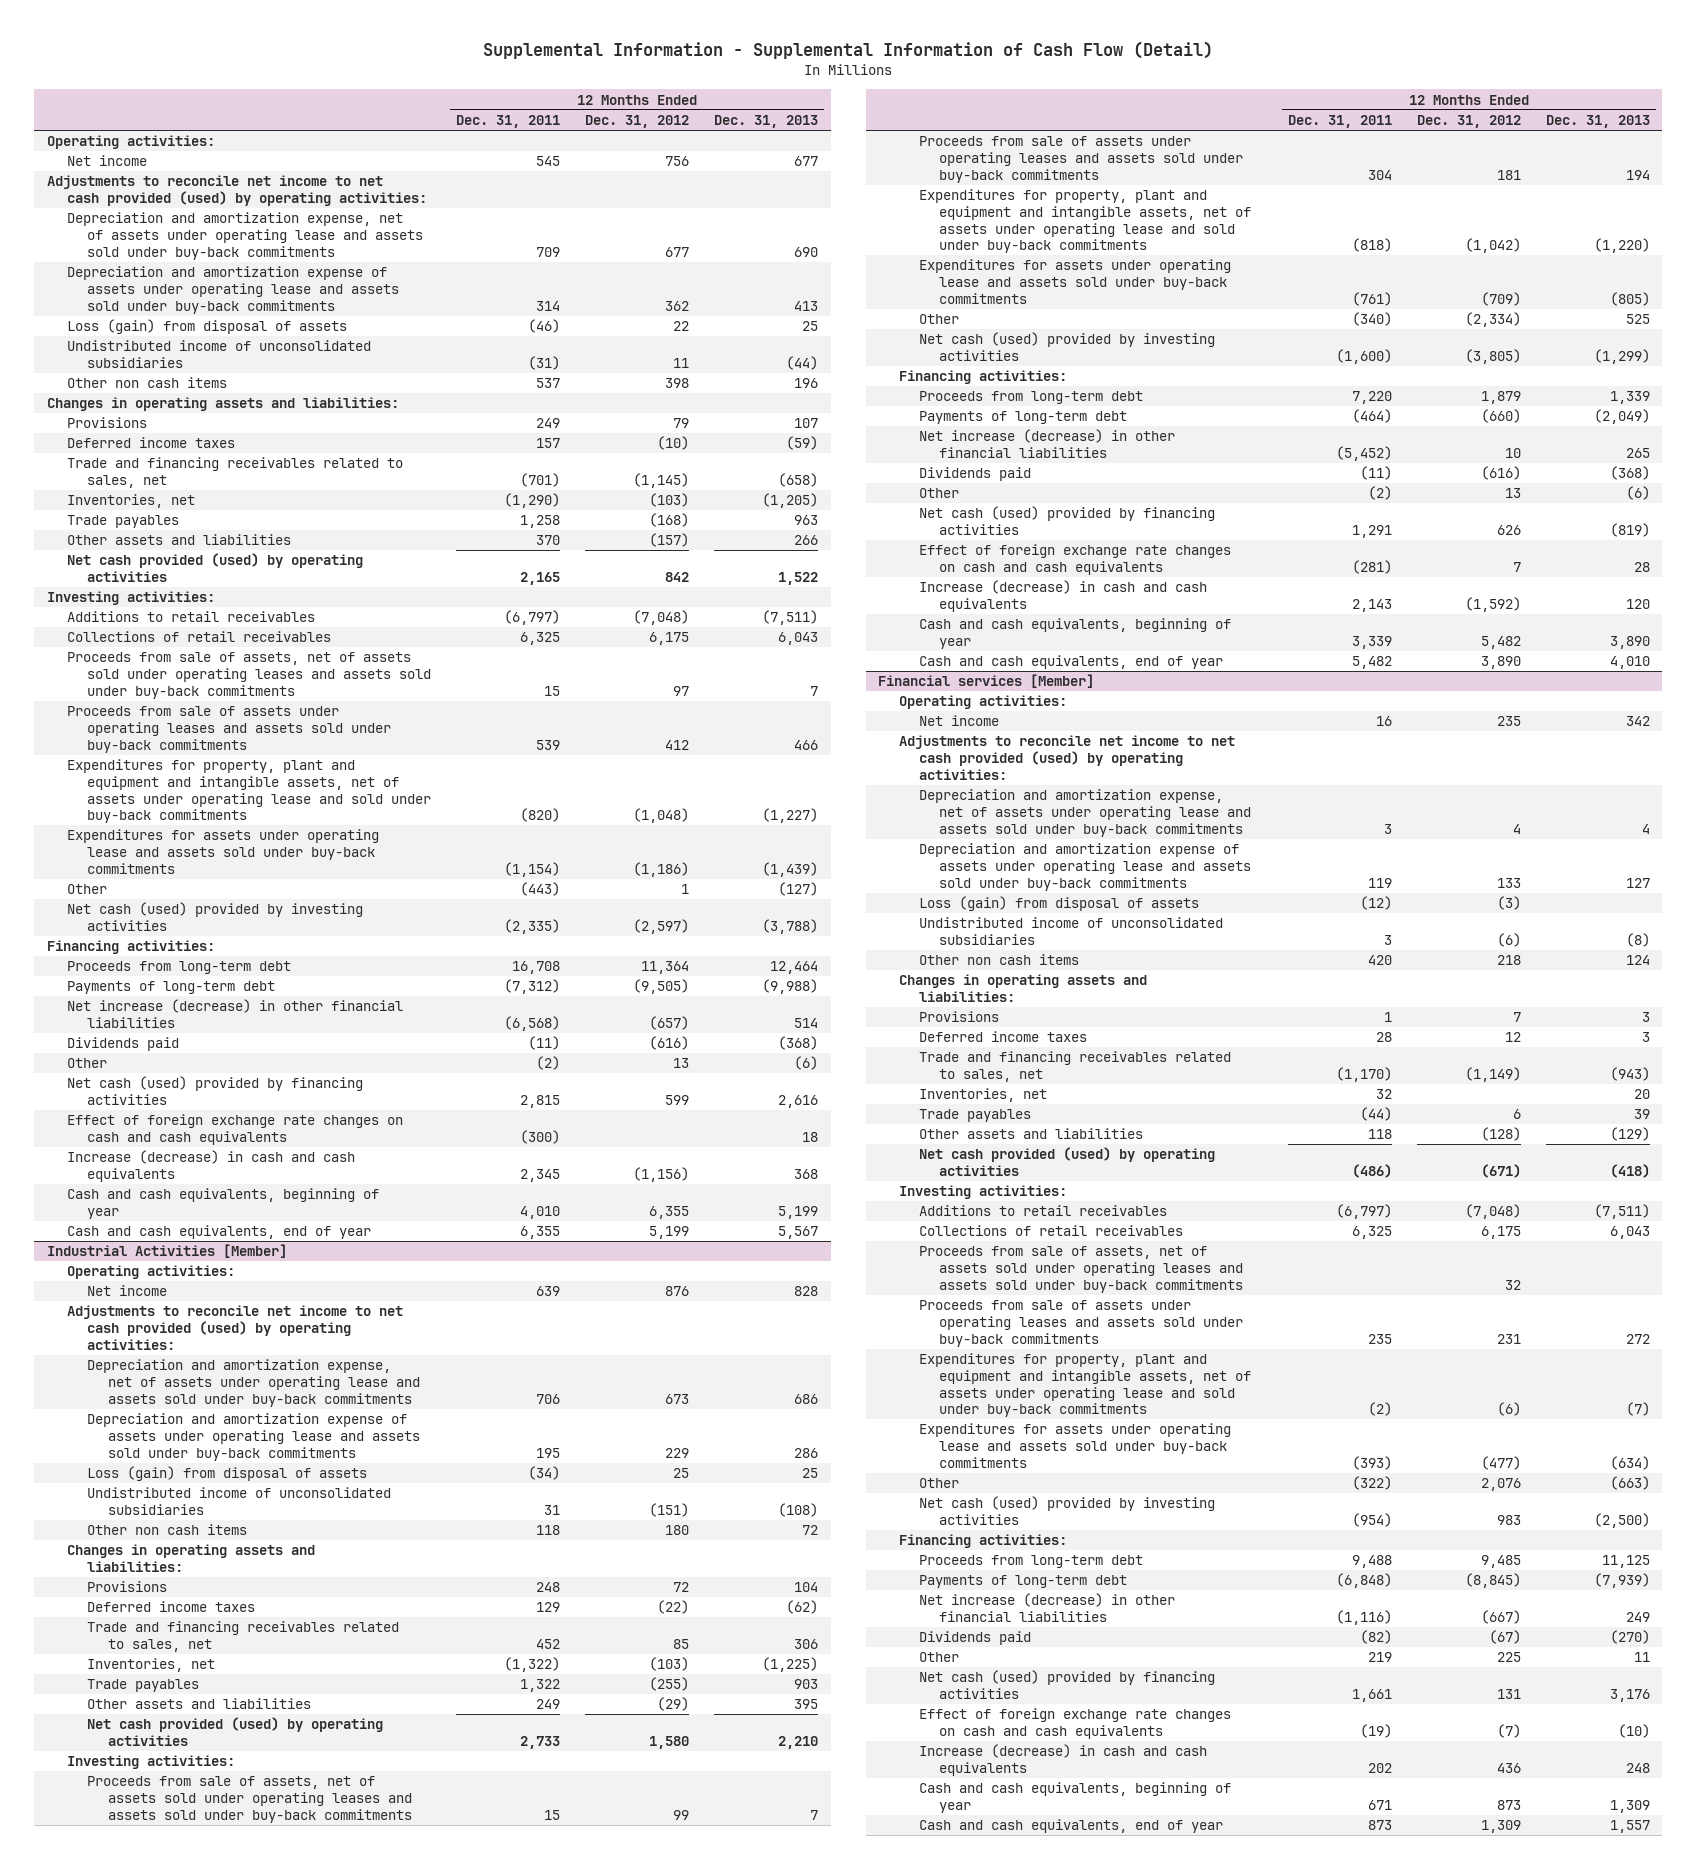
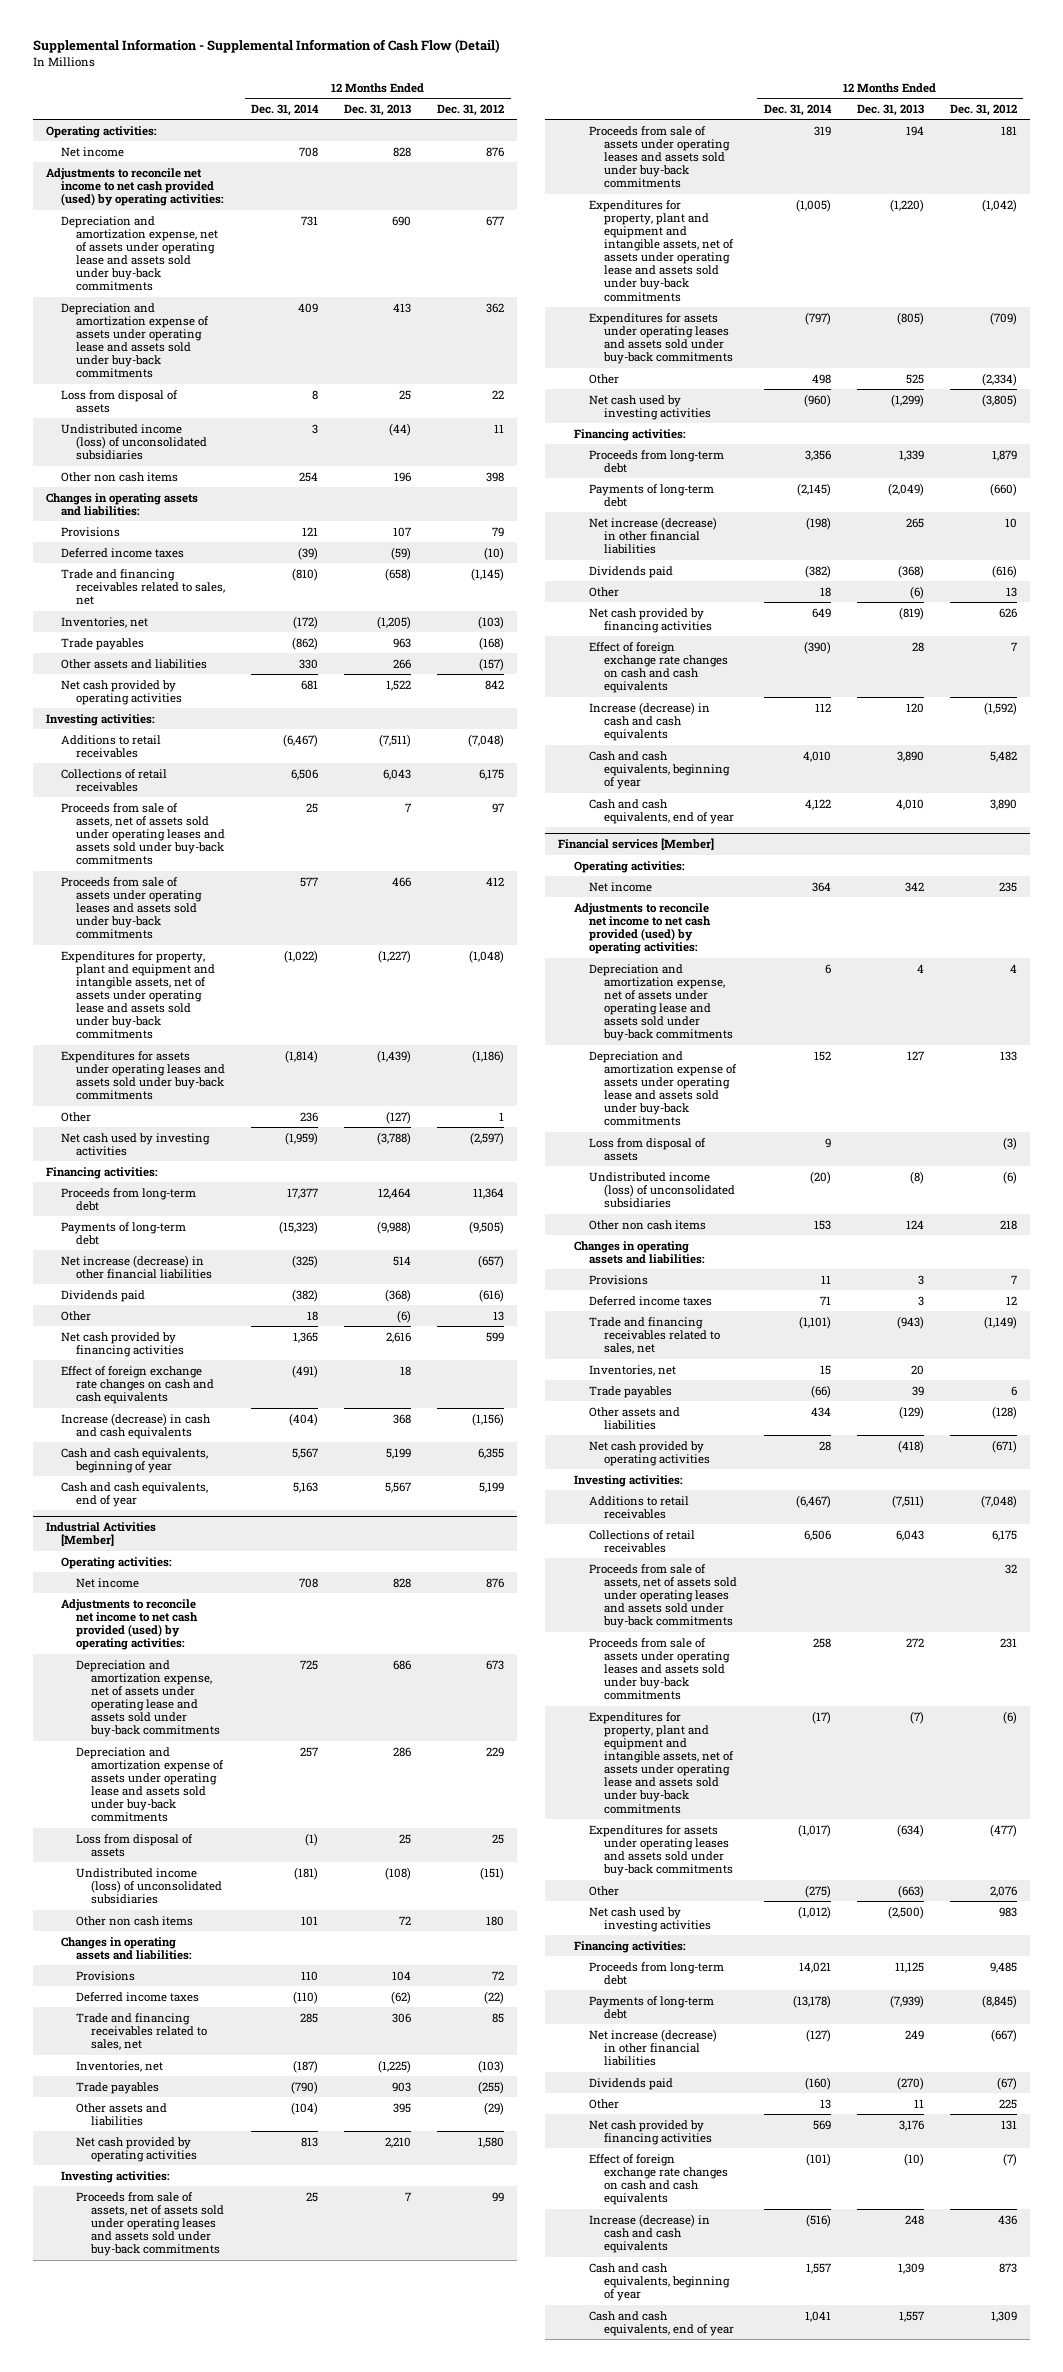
- | 12 Months Ended Dec. 31, 2011 | 12 Months Ended Dec. 31, 2012 | 12 Months Ended Dec. 31, 2013
+ | 12 Months Ended Dec. 31, 2014 | 12 Months Ended Dec. 31, 2013 | 12 Months Ended Dec. 31, 2012
- Net income | 545 | 756 | 677
+ Net income | 708 | 828 | 876
- Loss (gain) from disposal of assets | (46) | 22 | 25
- Undistributed income of unconsolidated subsidiaries | (31) | 11 | (44)
+ Loss from disposal of assets | 8 | 25 | 22
+ Undistributed income (loss) of unconsolidated subsidiaries | 3 | (44) | 11
- Net cash provided (used) by operating activities | 2,165 | 842 | 1,522
+ Net cash provided by operating activities | 681 | 1,522 | 842
- Expenditures for property, plant and equipment and intangible assets, net of assets under operating lease and sold under buy-back commitments | (820) | (1,048) | (1,227)
- Expenditures for assets under operating lease and assets sold under buy-back commitments | (1,154) | (1,186) | (1,439)
+ Expenditures for property, plant and equipment and intangible assets, net of assets under operating lease and assets sold under buy-back commitments | (1,022) | (1,227) | (1,048)
+ Expenditures for assets under operating leases and assets sold under buy-back commitments | (1,814) | (1,439) | (1,186)
- Net cash (used) provided by investing activities | (2,335) | (2,597) | (3,788)
+ Net cash used by investing activities | (1,959) | (3,788) | (2,597)
- Net cash (used) provided by financing activities | 2,815 | 599 | 2,616
+ Net cash provided by financing activities | 1,365 | 2,616 | 599
@ Industrial Activities [Member]
- Loss (gain) from disposal of assets | (34) | 25 | 25
- Undistributed income of unconsolidated subsidiaries | 31 | (151) | (108)
+ Loss from disposal of assets | (1) | 25 | 25
+ Undistributed income (loss) of unconsolidated subsidiaries | (181) | (108) | (151)
- Net cash provided (used) by operating activities | 2,733 | 1,580 | 2,210
+ Net cash provided by operating activities | 813 | 2,210 | 1,580
- Expenditures for property, plant and equipment and intangible assets, net of assets under operating lease and sold under buy-back commitments | (818) | (1,042) | (1,220)
- Expenditures for assets under operating lease and assets sold under buy-back commitments | (761) | (709) | (805)
+ Expenditures for property, plant and equipment and intangible assets, net of assets under operating lease and assets sold under buy-back commitments | (1,005) | (1,220) | (1,042)
+ Expenditures for assets under operating leases and assets sold under buy-back commitments | (797) | (805) | (709)
- Net cash (used) provided by investing activities | (1,600) | (3,805) | (1,299)
+ Net cash used by investing activities | (960) | (1,299) | (3,805)
- Net cash (used) provided by financing activities | 1,291 | 626 | (819)
+ Net cash provided by financing activities | 649 | (819) | 626
@ Financial services [Member]
- Loss (gain) from disposal of assets | (12) | (3) |
- Undistributed income of unconsolidated subsidiaries | 3 | (6) | (8)
+ Loss from disposal of assets | 9 | | (3)
+ Undistributed income (loss) of unconsolidated subsidiaries | (20) | (8) | (6)
- Net cash provided (used) by operating activities | (486) | (671) | (418)
+ Net cash provided by operating activities | 28 | (418) | (671)
- Expenditures for property, plant and equipment and intangible assets, net of assets under operating lease and sold under buy-back commitments | (2) | (6) | (7)
- Expenditures for assets under operating lease and assets sold under buy-back commitments | (393) | (477) | (634)
+ Expenditures for property, plant and equipment and intangible assets, net of assets under operating lease and assets sold under buy-back commitments | (17) | (7) | (6)
+ Expenditures for assets under operating leases and assets sold under buy-back commitments | (1,017) | (634) | (477)
- Net cash (used) provided by investing activities | (954) | 983 | (2,500)
+ Net cash used by investing activities | (1,012) | (2,500) | 983
- Net cash (used) provided by financing activities | 1,661 | 131 | 3,176
+ Net cash provided by financing activities | 569 | 3,176 | 131

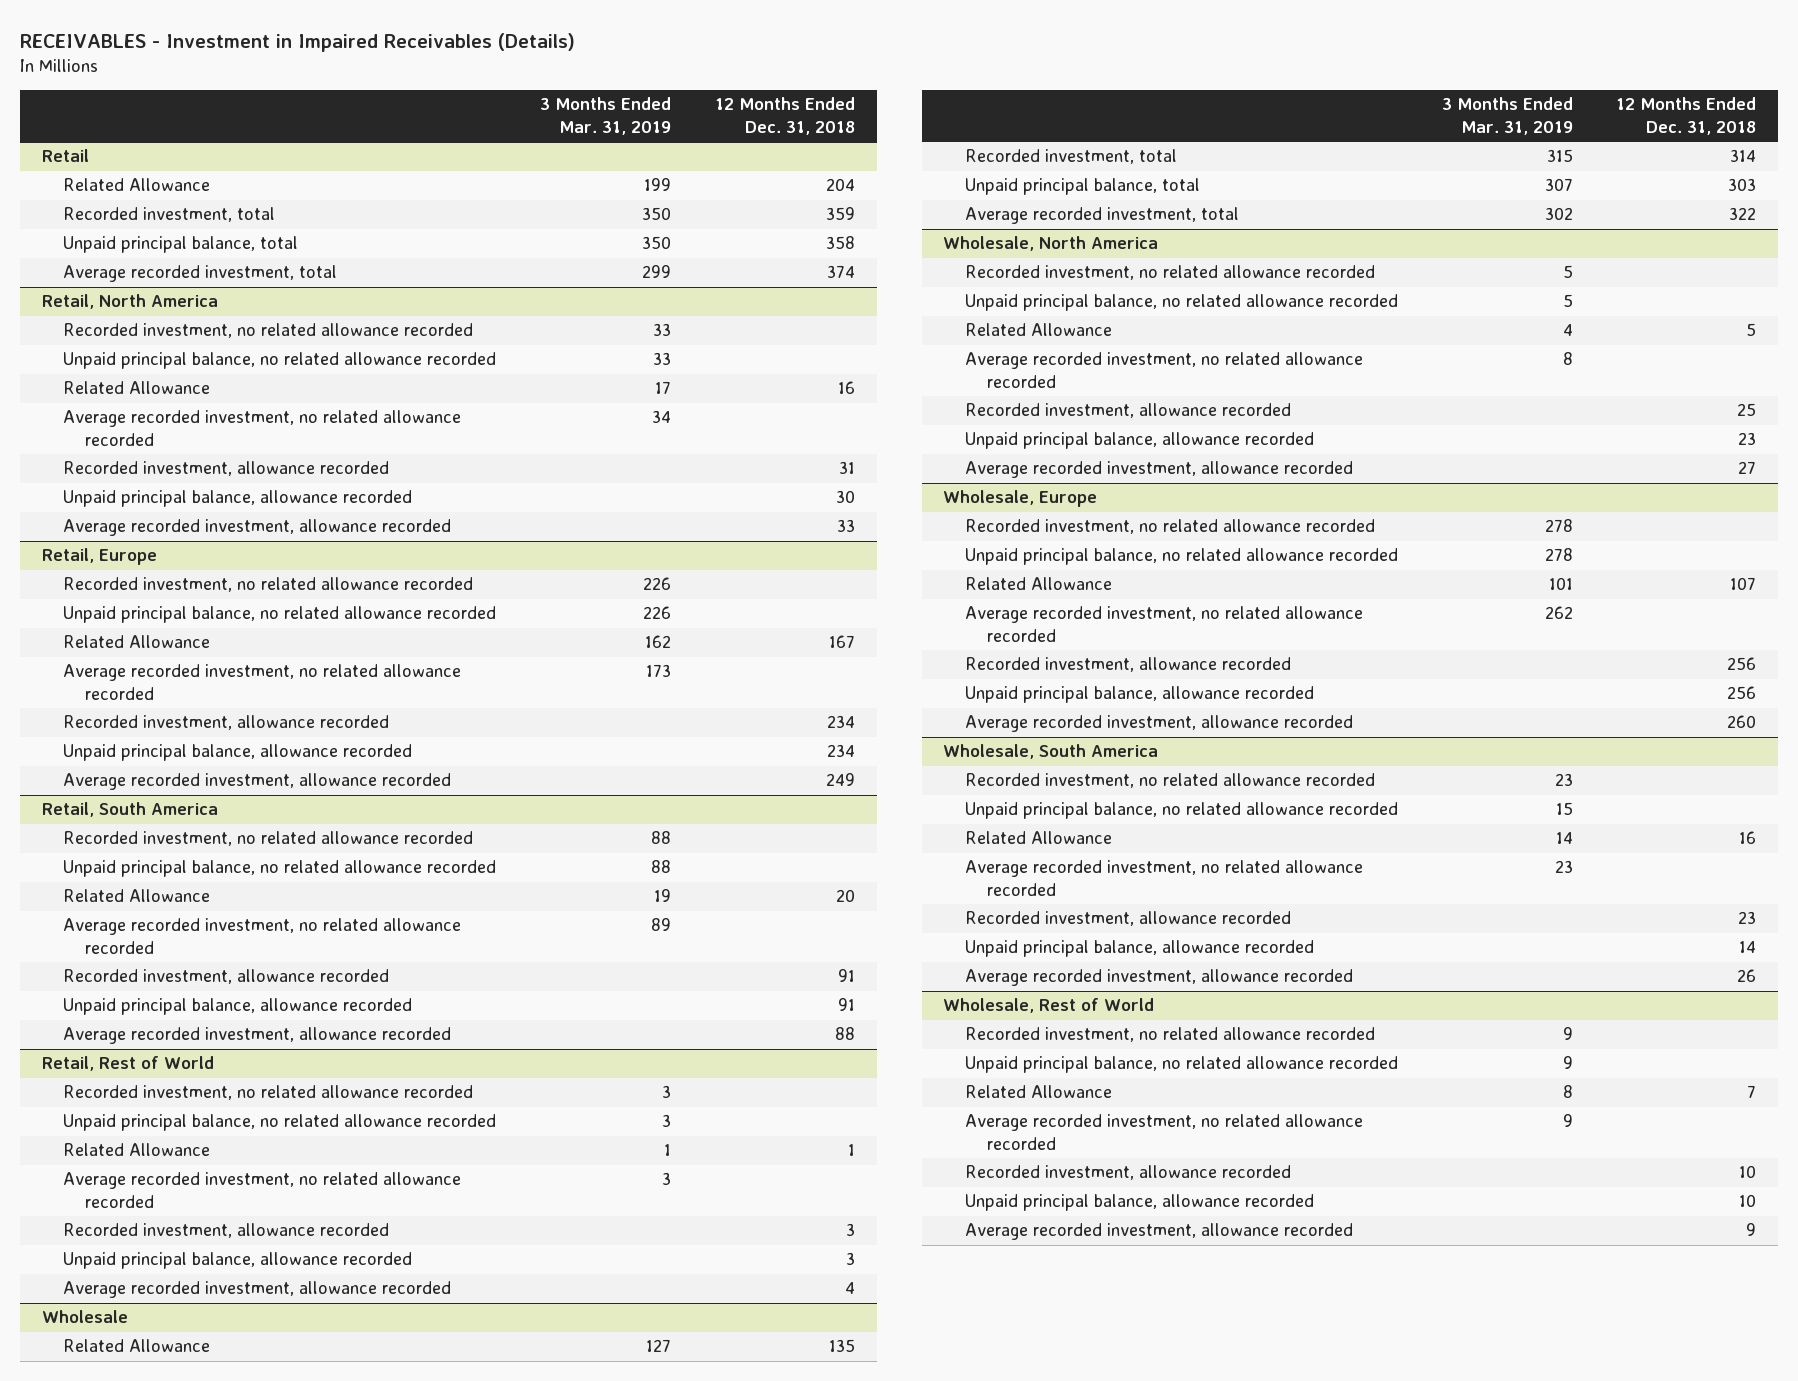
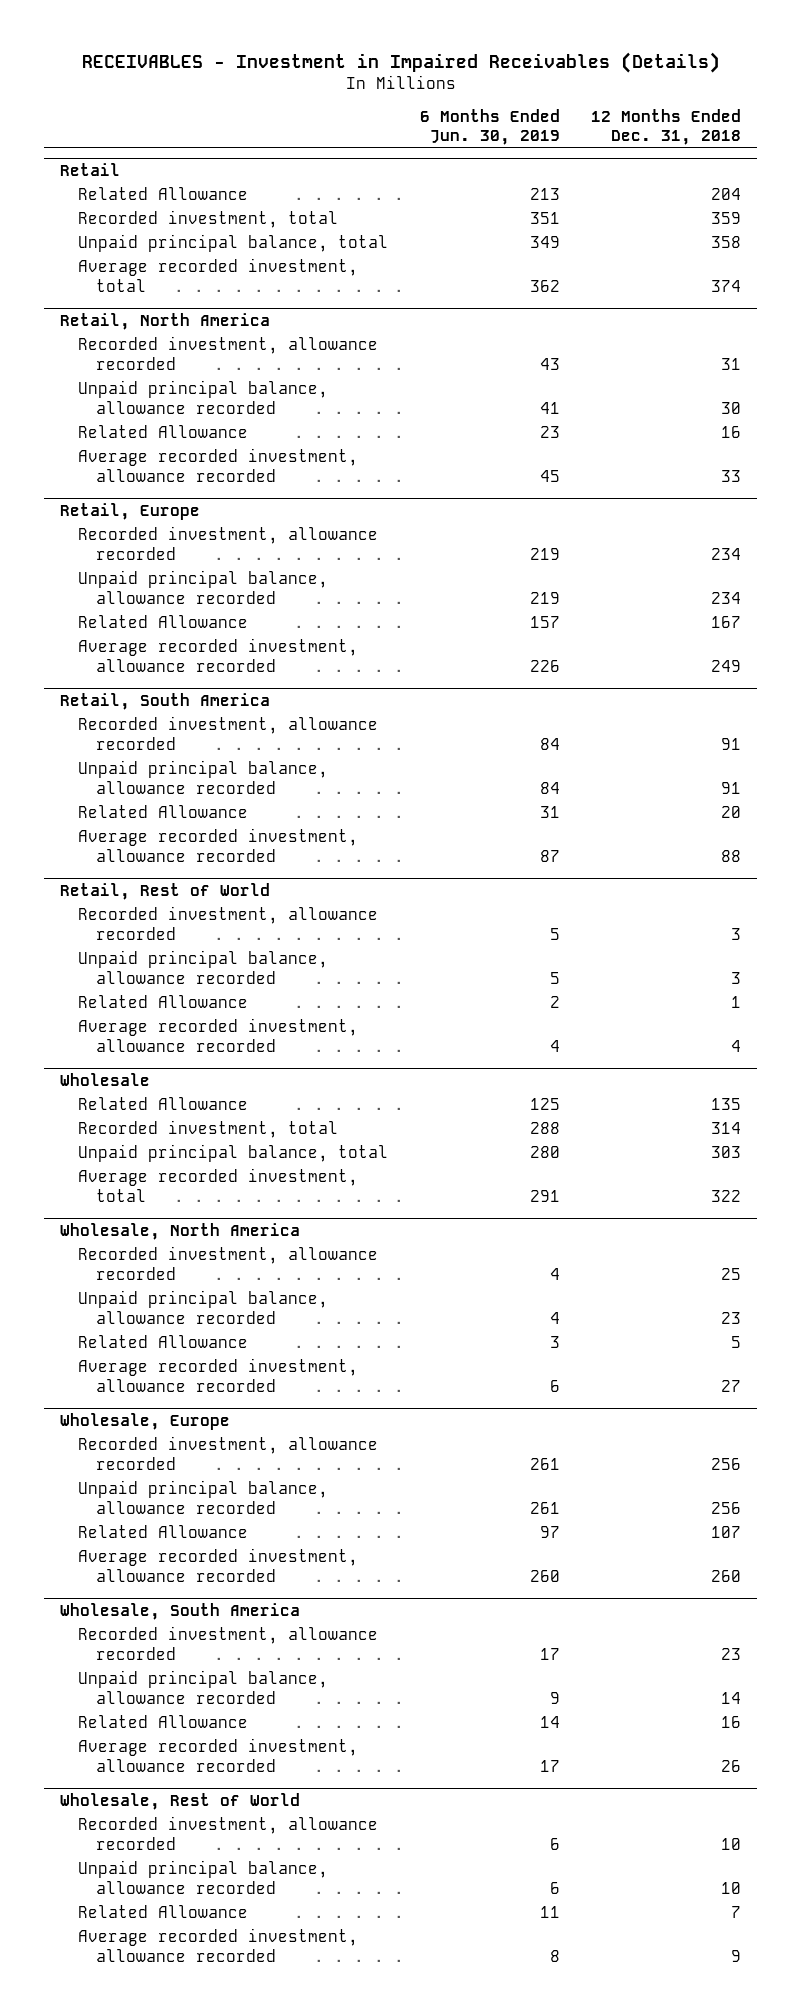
- | 3 Months Ended Mar. 31, 2019 | 12 Months Ended Dec. 31, 2018
+ | 6 Months Ended Jun. 30, 2019 | 12 Months Ended Dec. 31, 2018
@ Retail, North America
- Recorded investment, no related allowance recorded | 33 |
- Unpaid principal balance, no related allowance recorded | 33 |
- Average recorded investment, no related allowance recorded | 34 |
moved down: Related Allowance | 23 | 16
@ Retail, Europe
- Recorded investment, no related allowance recorded | 226 |
- Unpaid principal balance, no related allowance recorded | 226 |
- Average recorded investment, no related allowance recorded | 173 |
moved down: Related Allowance | 157 | 167
@ Retail, South America
- Recorded investment, no related allowance recorded | 88 |
- Unpaid principal balance, no related allowance recorded | 88 |
- Average recorded investment, no related allowance recorded | 89 |
moved down: Related Allowance | 31 | 20
@ Retail, Rest of World
- Recorded investment, no related allowance recorded | 3 |
- Unpaid principal balance, no related allowance recorded | 3 |
- Average recorded investment, no related allowance recorded | 3 |
moved down: Related Allowance | 2 | 1
@ Wholesale, North America
- Recorded investment, no related allowance recorded | 5 |
- Unpaid principal balance, no related allowance recorded | 5 |
- Average recorded investment, no related allowance recorded | 8 |
moved down: Related Allowance | 3 | 5
@ Wholesale, Europe
- Recorded investment, no related allowance recorded | 278 |
- Unpaid principal balance, no related allowance recorded | 278 |
- Average recorded investment, no related allowance recorded | 262 |
moved down: Related Allowance | 97 | 107
@ Wholesale, South America
- Recorded investment, no related allowance recorded | 23 |
- Unpaid principal balance, no related allowance recorded | 15 |
- Average recorded investment, no related allowance recorded | 23 |
moved down: Related Allowance | 14 | 16
@ Wholesale, Rest of World
- Recorded investment, no related allowance recorded | 9 |
- Unpaid principal balance, no related allowance recorded | 9 |
- Average recorded investment, no related allowance recorded | 9 |
moved down: Related Allowance | 11 | 7

